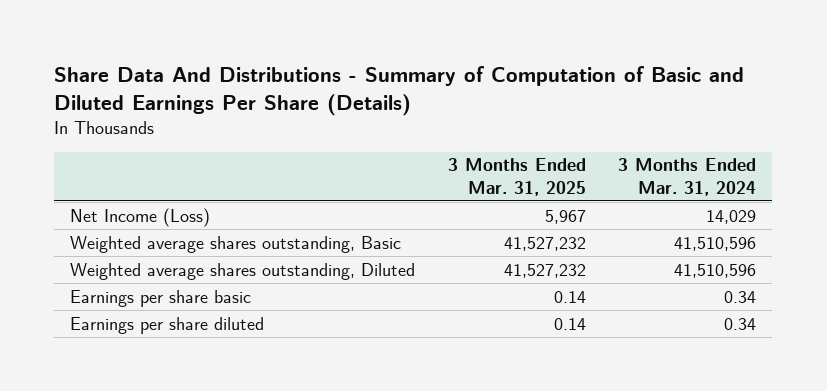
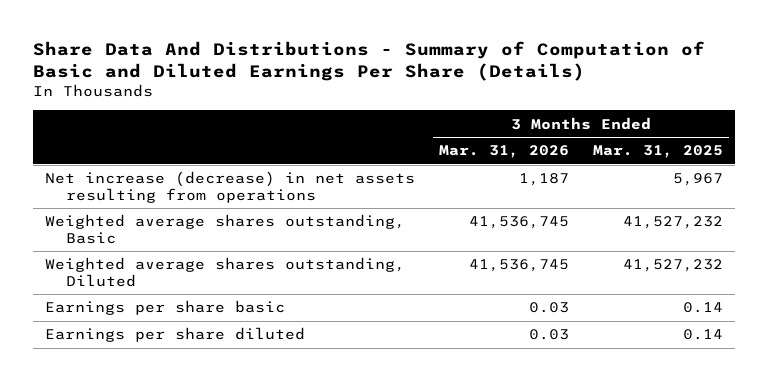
- | 3 Months Ended Mar. 31, 2025 | 3 Months Ended Mar. 31, 2024
+ | 3 Months Ended Mar. 31, 2026 | 3 Months Ended Mar. 31, 2025
- Net Income (Loss) | 5,967 | 14,029
+ Net increase (decrease) in net assets resulting from operations | 1,187 | 5,967

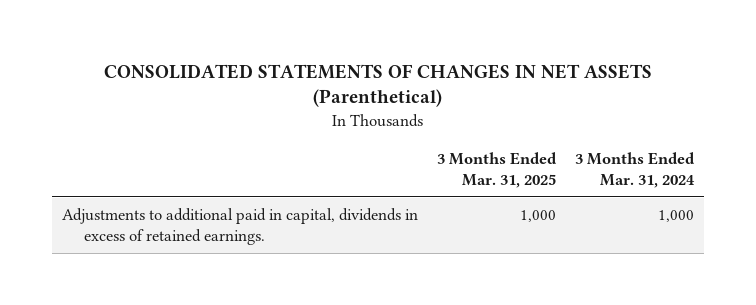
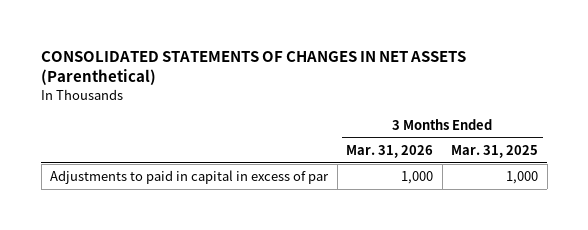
- | 3 Months Ended Mar. 31, 2025 | 3 Months Ended Mar. 31, 2024
+ | 3 Months Ended Mar. 31, 2026 | 3 Months Ended Mar. 31, 2025
- Adjustments to additional paid in capital, dividends in excess of retained earnings. | 1,000 | 1,000
+ Adjustments to paid in capital in excess of par | 1,000 | 1,000

